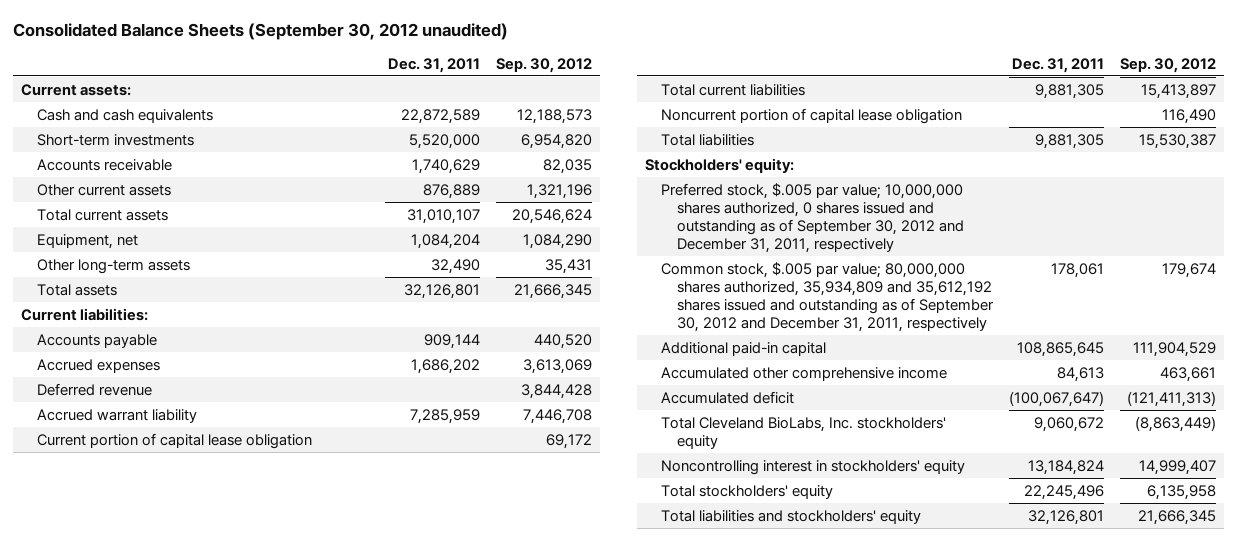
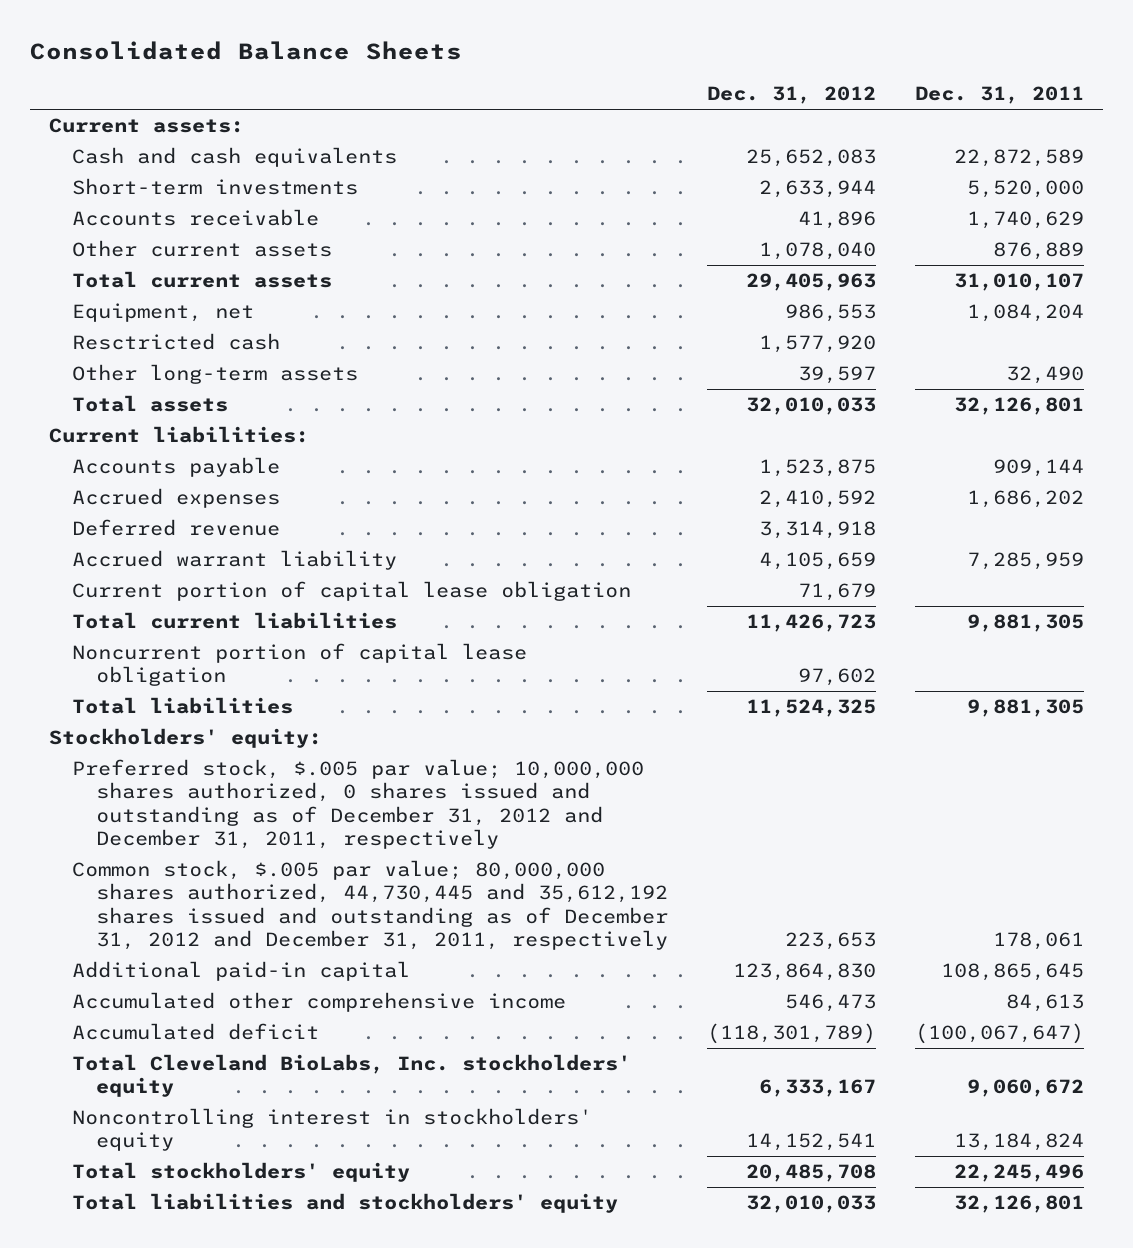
- Consolidated Balance Sheets (September 30, 2012 unaudited)
+ Consolidated Balance Sheets
- | Dec. 31, 2011 | Sep. 30, 2012
+ | Dec. 31, 2012 | Dec. 31, 2011
+ Resctricted cash | 1,577,920 |
- Preferred stock, $.005 par value; 10,000,000 shares authorized, 0 shares issued and outstanding as of September 30, 2012 and December 31, 2011, respectively
- Common stock, $.005 par value; 80,000,000 shares authorized, 35,934,809 and 35,612,192 shares issued and outstanding as of September 30, 2012 and December 31, 2011, respectively | 178,061 | 179,674
+ Preferred stock, $.005 par value; 10,000,000 shares authorized, 0 shares issued and outstanding as of December 31, 2012 and December 31, 2011, respectively
+ Common stock, $.005 par value; 80,000,000 shares authorized, 44,730,445 and 35,612,192 shares issued and outstanding as of December 31, 2012 and December 31, 2011, respectively | 223,653 | 178,061

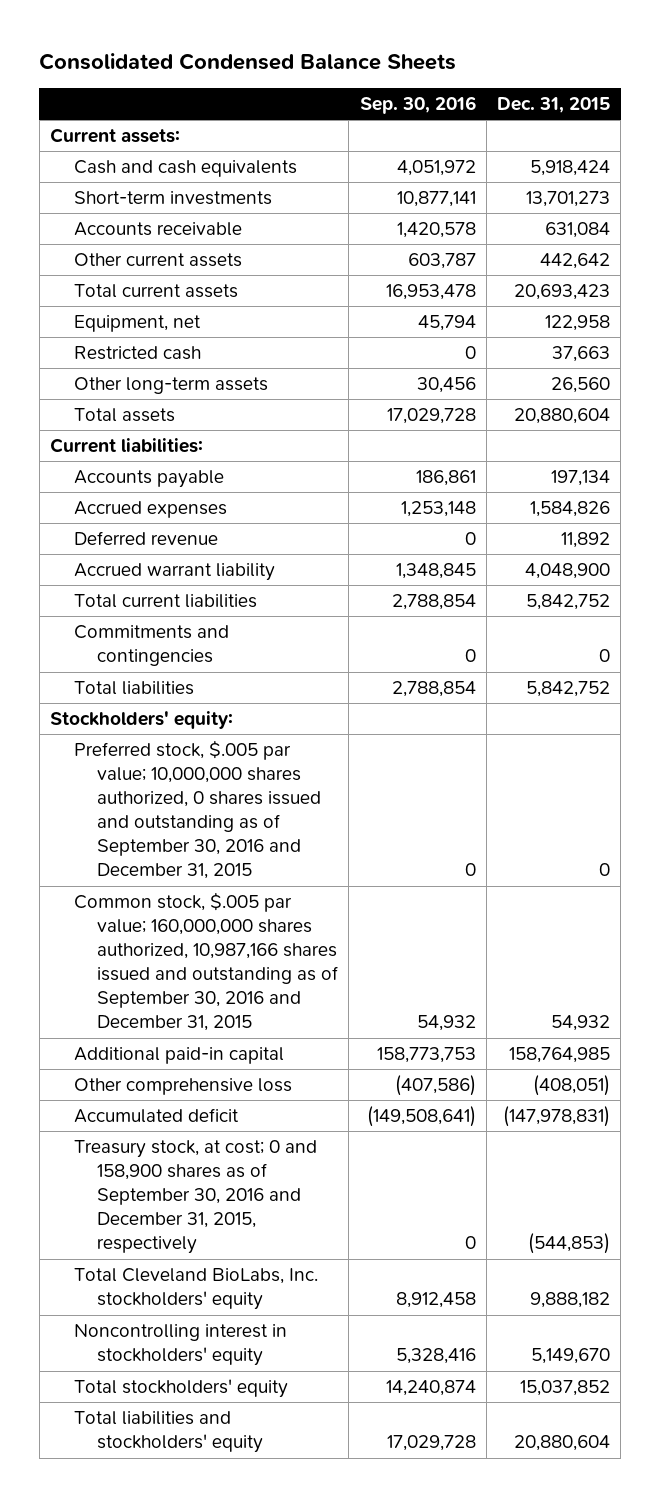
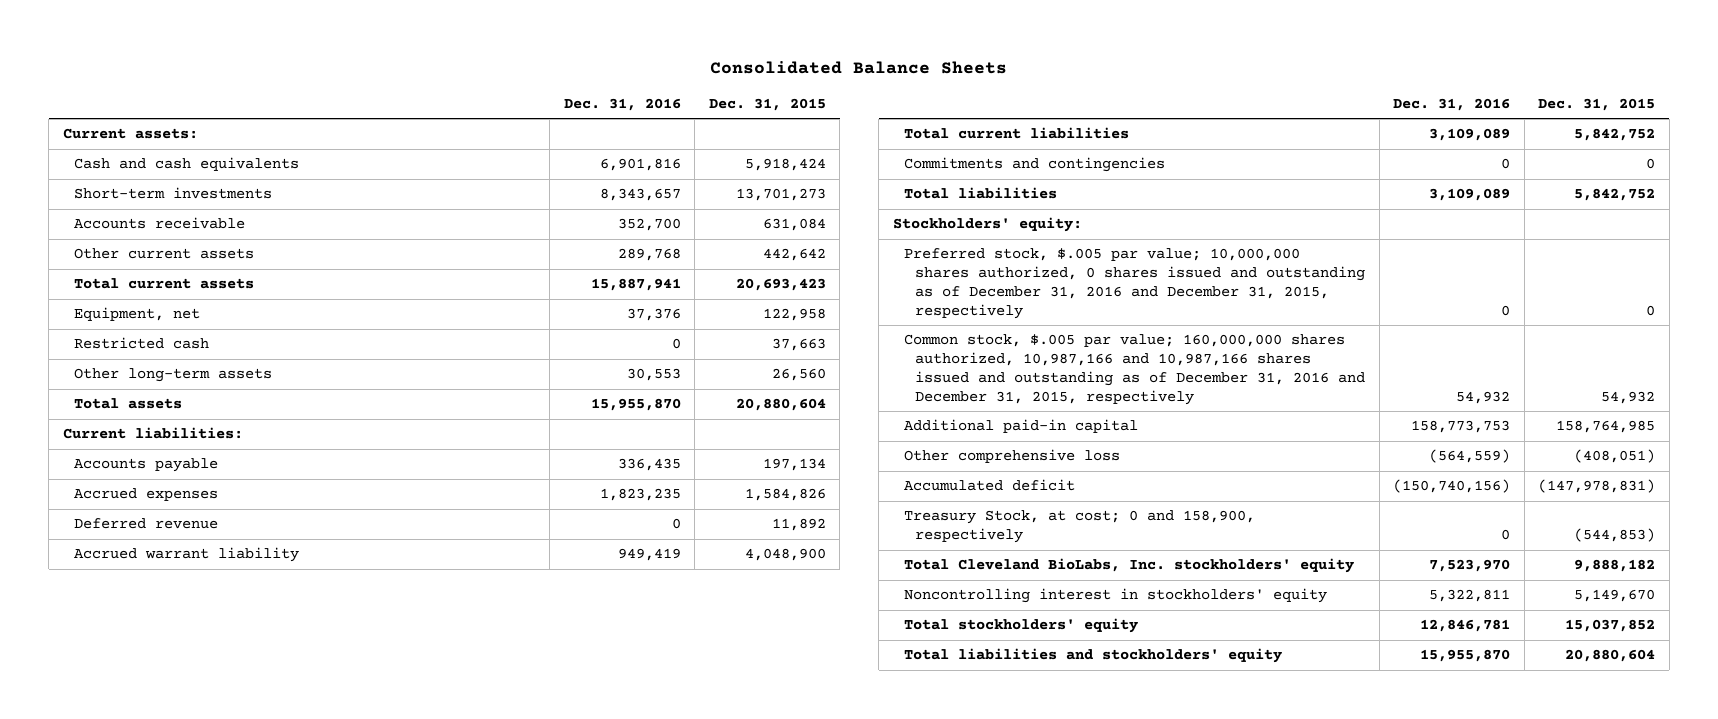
- Consolidated Condensed Balance Sheets
+ Consolidated Balance Sheets
- | Sep. 30, 2016 | Dec. 31, 2015
+ | Dec. 31, 2016 | Dec. 31, 2015
- Preferred stock, $.005 par value; 10,000,000 shares authorized, 0 shares issued and outstanding as of September 30, 2016 and December 31, 2015 | 0 | 0
- Common stock, $.005 par value; 160,000,000 shares authorized, 10,987,166 shares issued and outstanding as of September 30, 2016 and December 31, 2015 | 54,932 | 54,932
+ Preferred stock, $.005 par value; 10,000,000 shares authorized, 0 shares issued and outstanding as of December 31, 2016 and December 31, 2015, respectively | 0 | 0
+ Common stock, $.005 par value; 160,000,000 shares authorized, 10,987,166 and 10,987,166 shares issued and outstanding as of December 31, 2016 and December 31, 2015, respectively | 54,932 | 54,932
- Treasury stock, at cost; 0 and 158,900 shares as of September 30, 2016 and December 31, 2015, respectively | 0 | (544,853)
+ Treasury Stock, at cost; 0 and 158,900, respectively | 0 | (544,853)

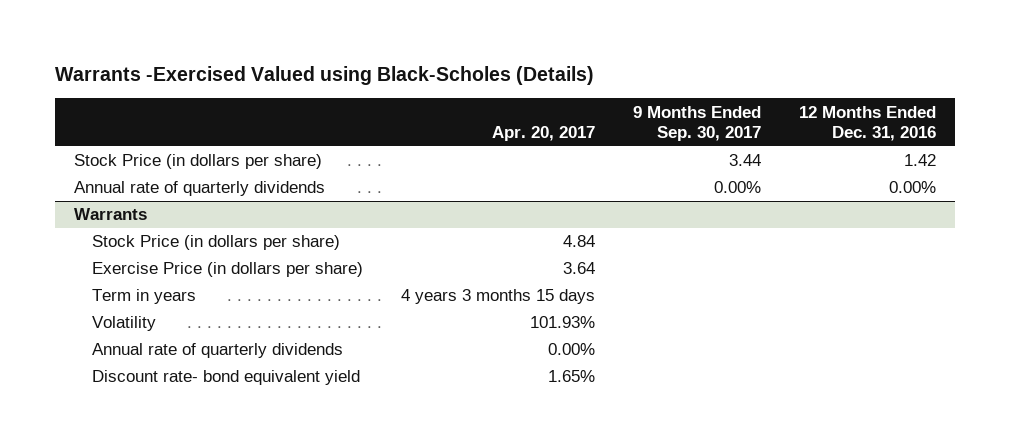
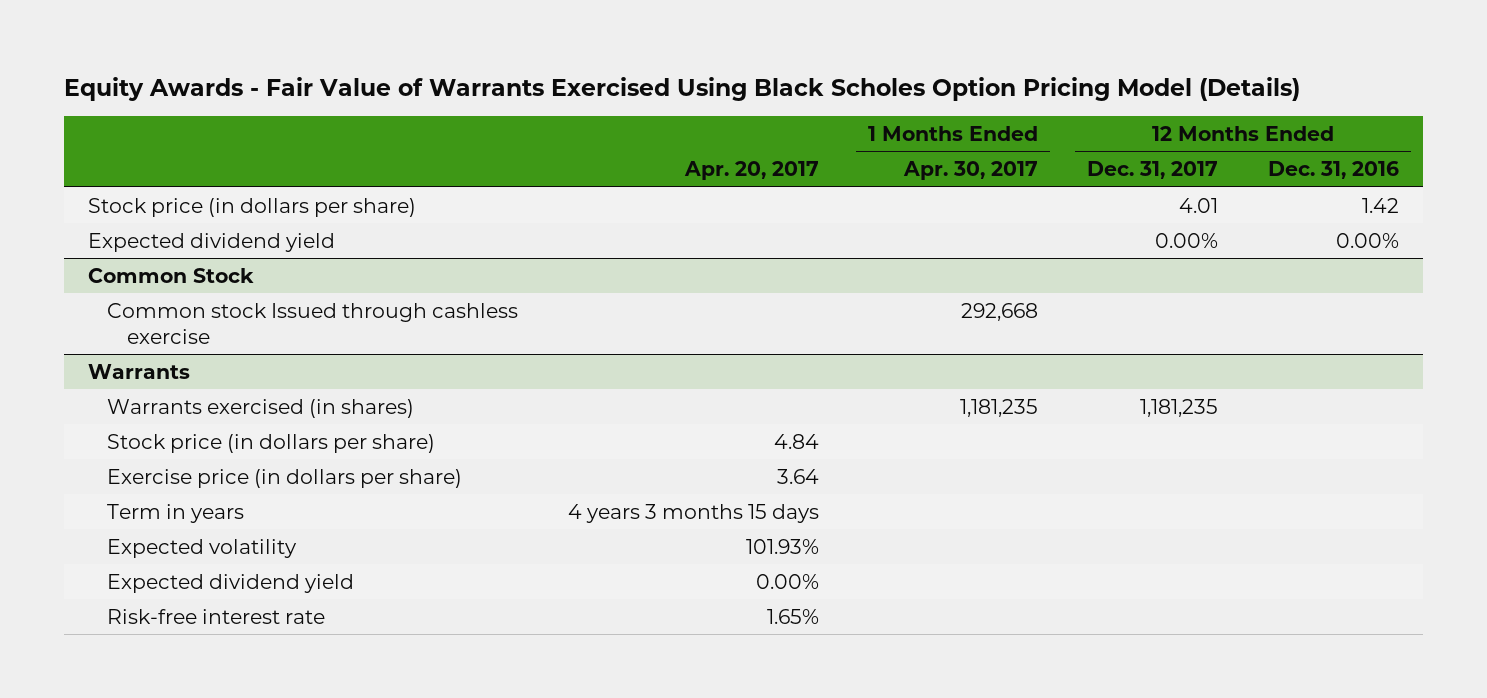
- Warrants -Exercised Valued using Black-Scholes (Details)
+ Equity Awards - Fair Value of Warrants Exercised Using Black Scholes Option Pricing Model (Details)
- | Apr. 20, 2017 | 9 Months Ended Sep. 30, 2017 | 12 Months Ended Dec. 31, 2016
+ | Apr. 20, 2017 | 1 Months Ended Apr. 30, 2017 | 12 Months Ended Dec. 31, 2017 | 12 Months Ended Dec. 31, 2016
- Stock Price (in dollars per share) | | 3.44 | 1.42
- Annual rate of quarterly dividends | | 0.00% | 0.00%
+ Stock price (in dollars per share) | | | 4.01 | 1.42
+ Expected dividend yield | | | 0.00% | 0.00%
+ Common Stock
+ Common stock Issued through cashless exercise | | 292,668 | |
@ Warrants
- Stock Price (in dollars per share) | 4.84 | |
- Exercise Price (in dollars per share) | 3.64 | |
+ Warrants exercised (in shares) | | 1,181,235 | 1,181,235 |
+ Stock price (in dollars per share) | 4.84 | | |
+ Exercise price (in dollars per share) | 3.64 | | |
- Volatility | 101.93% | |
- Annual rate of quarterly dividends | 0.00% | |
- Discount rate- bond equivalent yield | 1.65% | |
+ Expected volatility | 101.93% | | |
+ Expected dividend yield | 0.00% | | |
+ Risk-free interest rate | 1.65% | | |

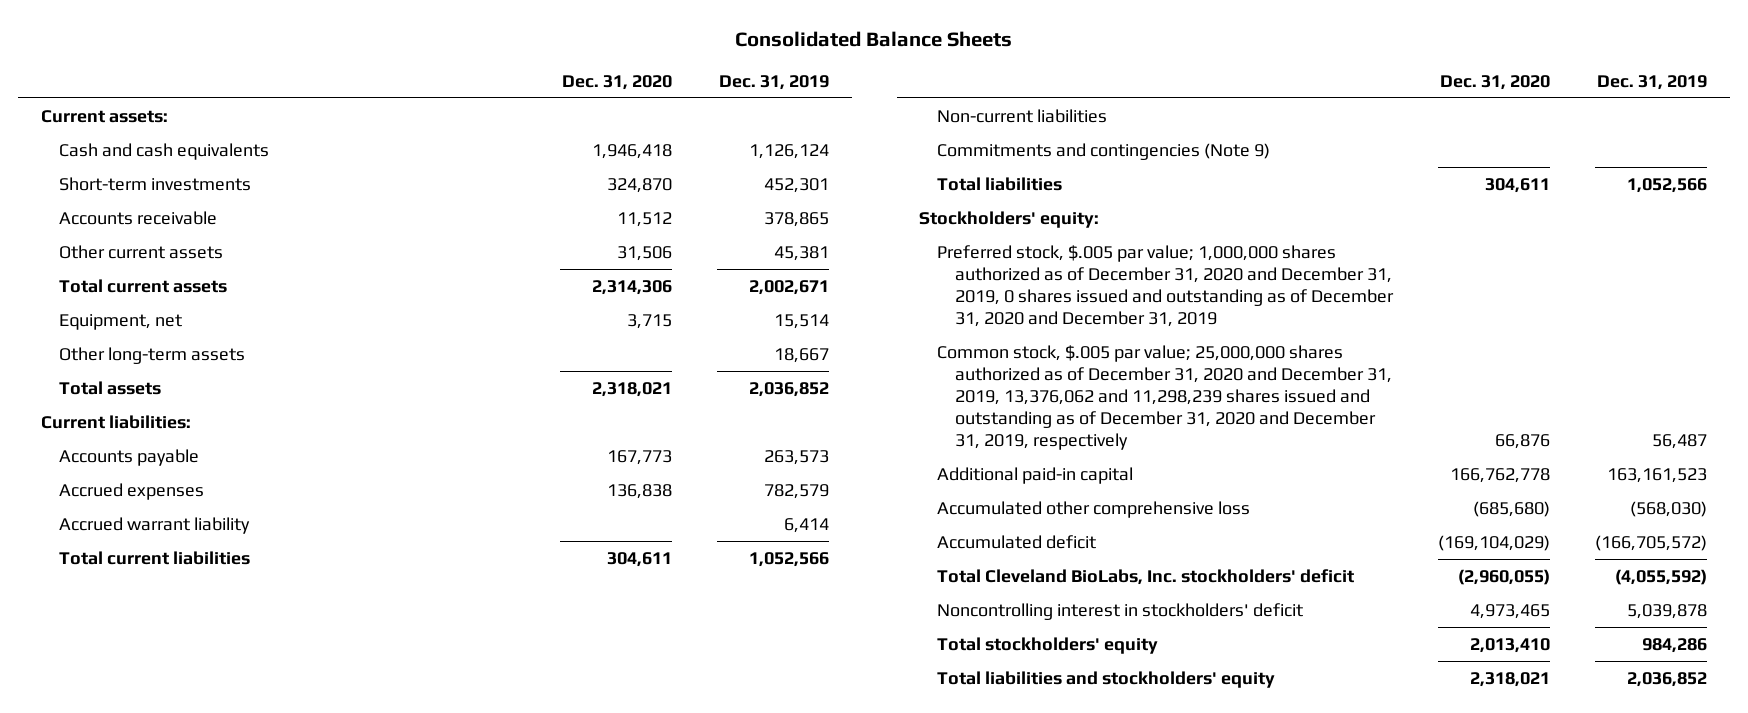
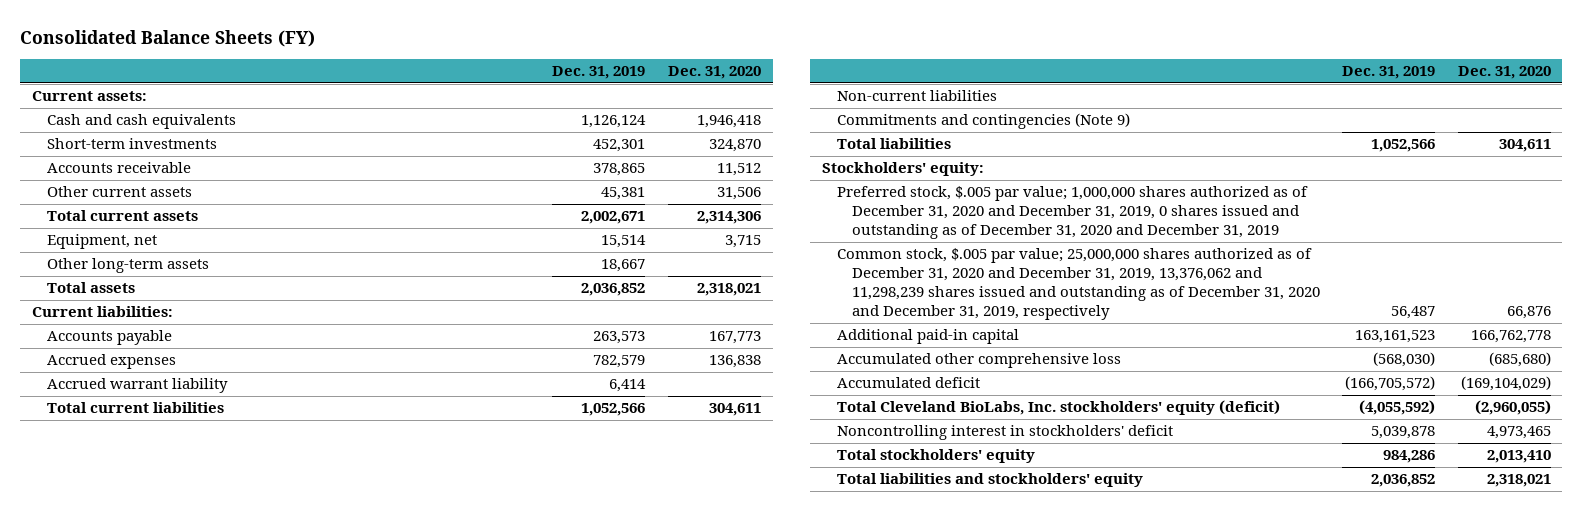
- Consolidated Balance Sheets
+ Consolidated Balance Sheets (FY)
- | Dec. 31, 2020 | Dec. 31, 2019
+ | Dec. 31, 2019 | Dec. 31, 2020
- Total Cleveland BioLabs, Inc. stockholders' deficit | (2,960,055) | (4,055,592)
+ Total Cleveland BioLabs, Inc. stockholders' equity (deficit) | (4,055,592) | (2,960,055)

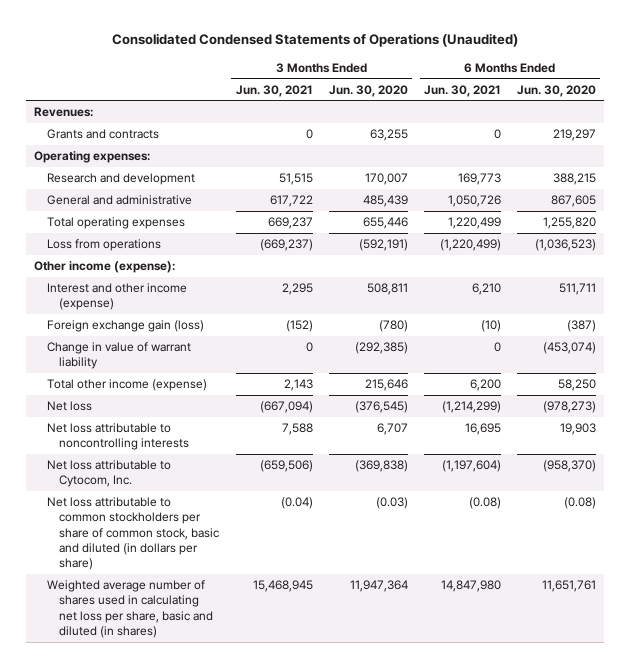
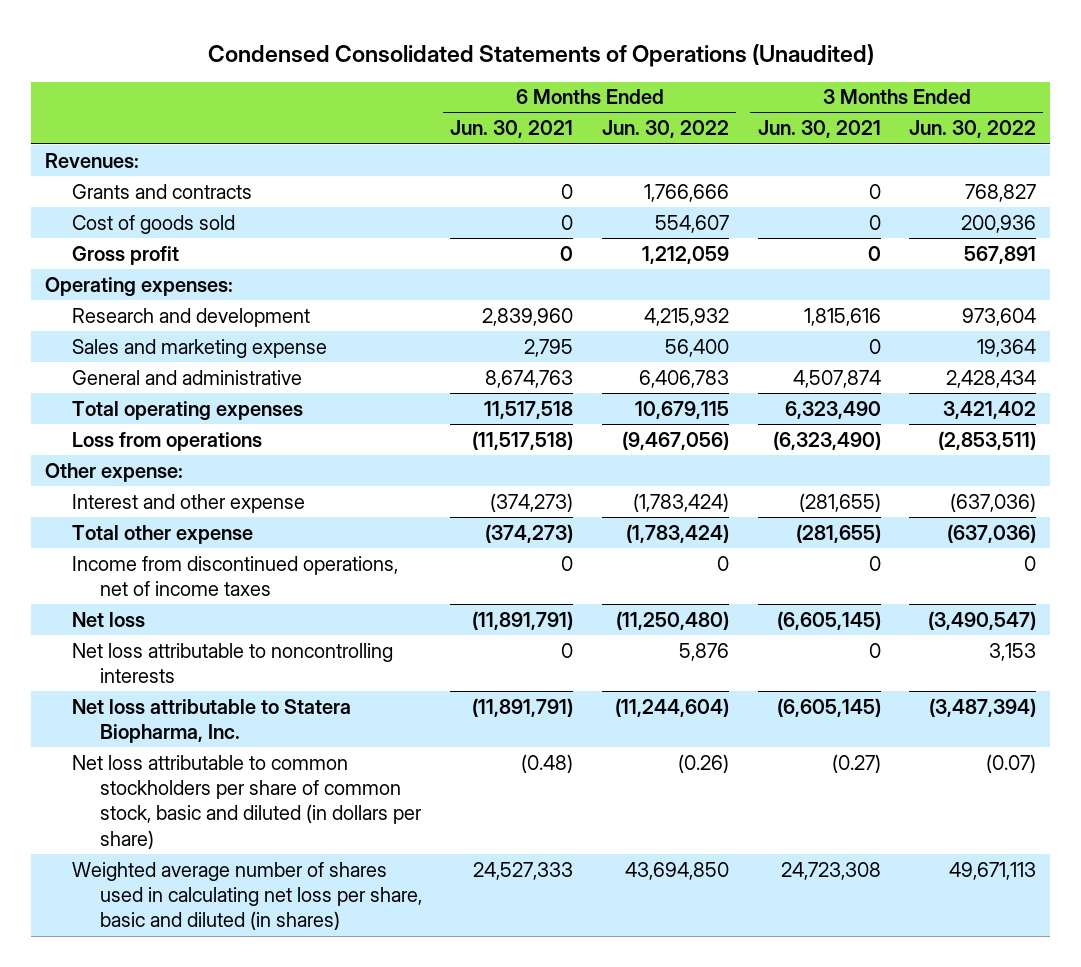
- Consolidated Condensed Statements of Operations (Unaudited)
+ Condensed Consolidated Statements of Operations (Unaudited)
- | 3 Months Ended Jun. 30, 2021 | 3 Months Ended Jun. 30, 2020 | 6 Months Ended Jun. 30, 2021 | 6 Months Ended Jun. 30, 2020
+ | 6 Months Ended Jun. 30, 2021 | 6 Months Ended Jun. 30, 2022 | 3 Months Ended Jun. 30, 2021 | 3 Months Ended Jun. 30, 2022
+ Cost of goods sold | 0 | 554,607 | 0 | 200,936
+ Gross profit | 0 | 1,212,059 | 0 | 567,891
- Research and development | 51,515 | 170,007 | 169,773 | 388,215
- General and administrative | 617,722 | 485,439 | 1,050,726 | 867,605
- Total operating expenses | 669,237 | 655,446 | 1,220,499 | 1,255,820
- Loss from operations | (669,237) | (592,191) | (1,220,499) | (1,036,523)
- Other income (expense):
- Interest and other income (expense) | 2,295 | 508,811 | 6,210 | 511,711
- Foreign exchange gain (loss) | (152) | (780) | (10) | (387)
- Change in value of warrant liability | 0 | (292,385) | 0 | (453,074)
- Total other income (expense) | 2,143 | 215,646 | 6,200 | 58,250
- Net loss | (667,094) | (376,545) | (1,214,299) | (978,273)
- Net loss attributable to noncontrolling interests | 7,588 | 6,707 | 16,695 | 19,903
- Net loss attributable to Cytocom, Inc. | (659,506) | (369,838) | (1,197,604) | (958,370)
- Net loss attributable to common stockholders per share of common stock, basic and diluted (in dollars per share) | (0.04) | (0.03) | (0.08) | (0.08)
- Weighted average number of shares used in calculating net loss per share, basic and diluted (in shares) | 15,468,945 | 11,947,364 | 14,847,980 | 11,651,761
+ Research and development | 2,839,960 | 4,215,932 | 1,815,616 | 973,604
+ Sales and marketing expense | 2,795 | 56,400 | 0 | 19,364
+ General and administrative | 8,674,763 | 6,406,783 | 4,507,874 | 2,428,434
+ Total operating expenses | 11,517,518 | 10,679,115 | 6,323,490 | 3,421,402
+ Loss from operations | (11,517,518) | (9,467,056) | (6,323,490) | (2,853,511)
+ Other expense:
+ Interest and other expense | (374,273) | (1,783,424) | (281,655) | (637,036)
+ Total other expense | (374,273) | (1,783,424) | (281,655) | (637,036)
+ Income from discontinued operations, net of income taxes | 0 | 0 | 0 | 0
+ Net loss | (11,891,791) | (11,250,480) | (6,605,145) | (3,490,547)
+ Net loss attributable to noncontrolling interests | 0 | 5,876 | 0 | 3,153
+ Net loss attributable to Statera Biopharma, Inc. | (11,891,791) | (11,244,604) | (6,605,145) | (3,487,394)
+ Net loss attributable to common stockholders per share of common stock, basic and diluted (in dollars per share) | (0.48) | (0.26) | (0.27) | (0.07)
+ Weighted average number of shares used in calculating net loss per share, basic and diluted (in shares) | 24,527,333 | 43,694,850 | 24,723,308 | 49,671,113

